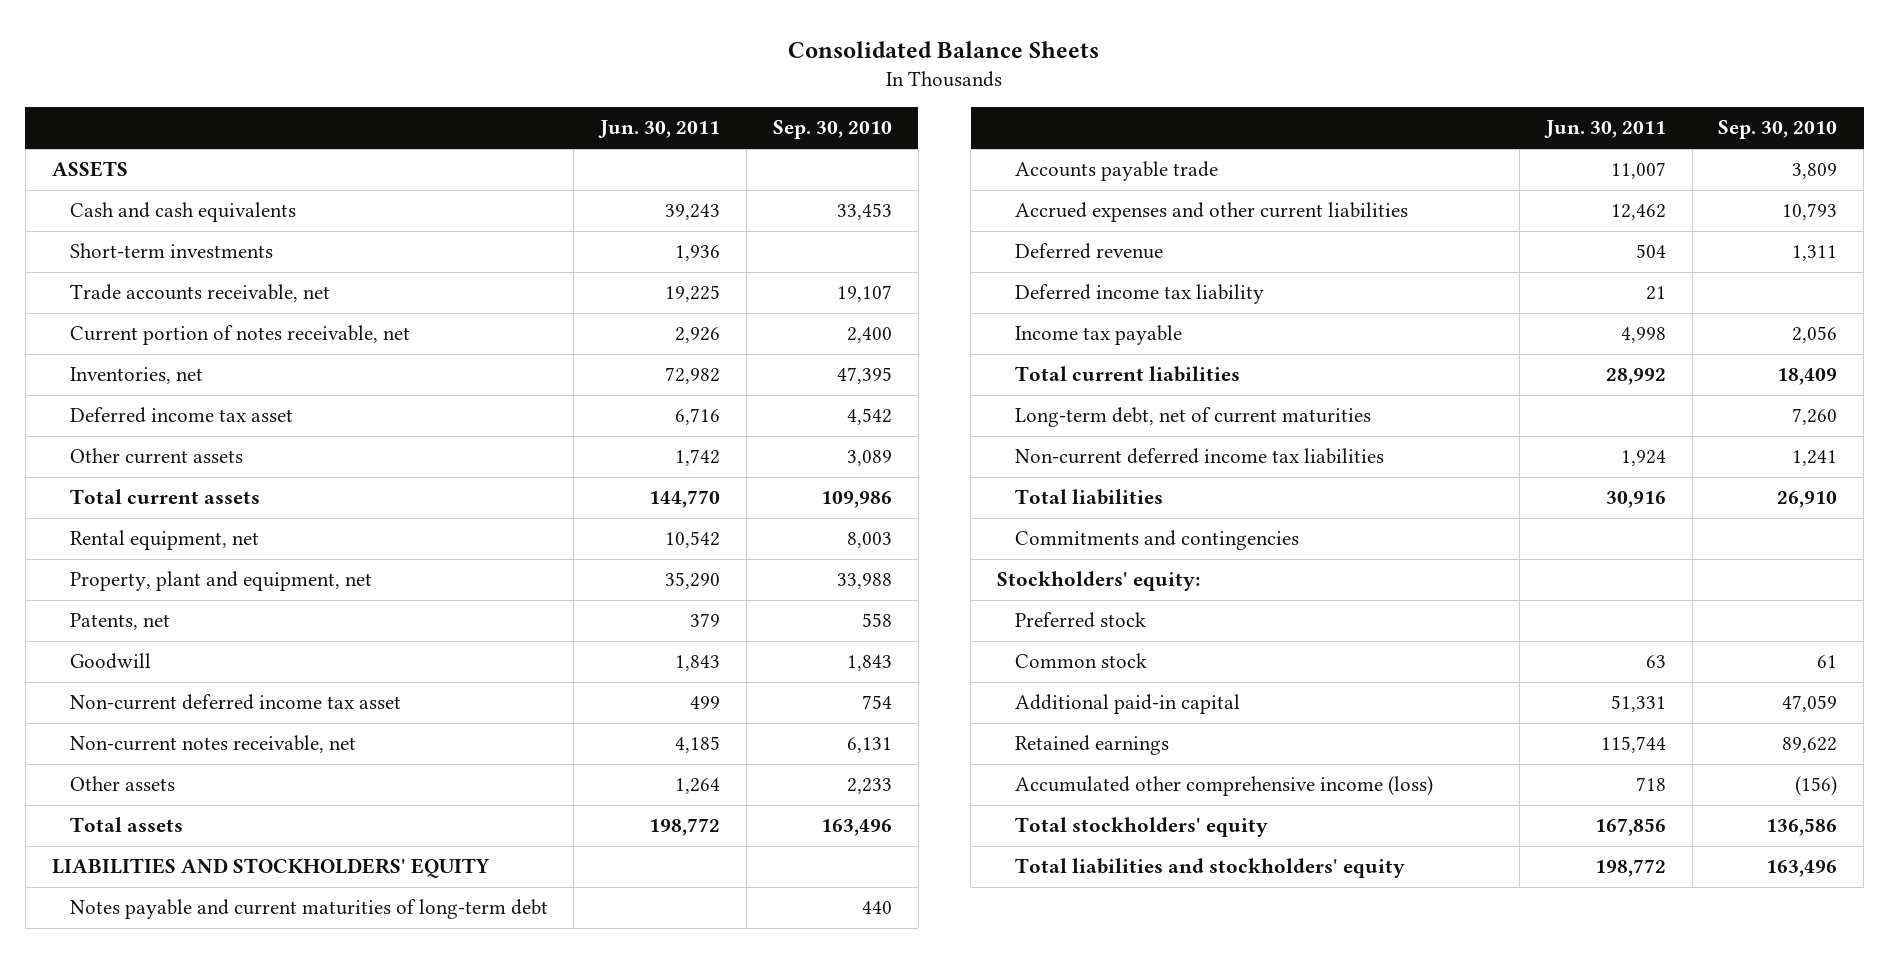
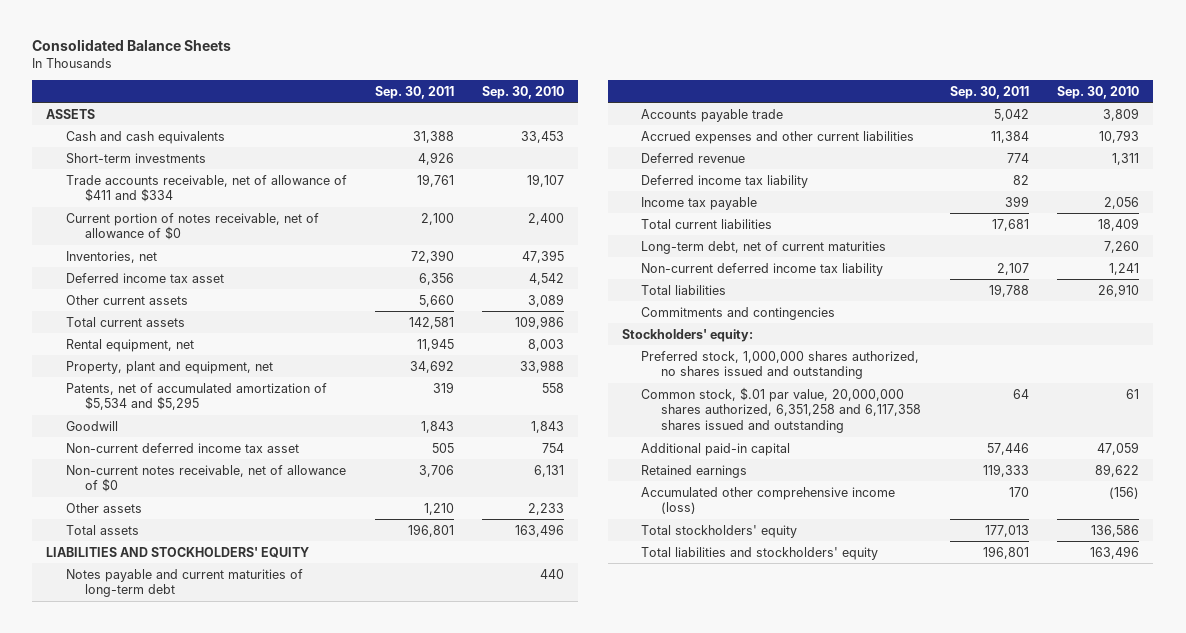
- | Jun. 30, 2011 | Sep. 30, 2010
+ | Sep. 30, 2011 | Sep. 30, 2010
- Trade accounts receivable, net | 19,225 | 19,107
- Current portion of notes receivable, net | 2,926 | 2,400
+ Trade accounts receivable, net of allowance of $411 and $334 | 19,761 | 19,107
+ Current portion of notes receivable, net of allowance of $0 | 2,100 | 2,400
- Patents, net | 379 | 558
+ Patents, net of accumulated amortization of $5,534 and $5,295 | 319 | 558
- Non-current notes receivable, net | 4,185 | 6,131
+ Non-current notes receivable, net of allowance of $0 | 3,706 | 6,131
- Non-current deferred income tax liabilities | 1,924 | 1,241
+ Non-current deferred income tax liability | 2,107 | 1,241
- Preferred stock
- Common stock | 63 | 61
+ Preferred stock, 1,000,000 shares authorized, no shares issued and outstanding
+ Common stock, $.01 par value, 20,000,000 shares authorized, 6,351,258 and 6,117,358 shares issued and outstanding | 64 | 61

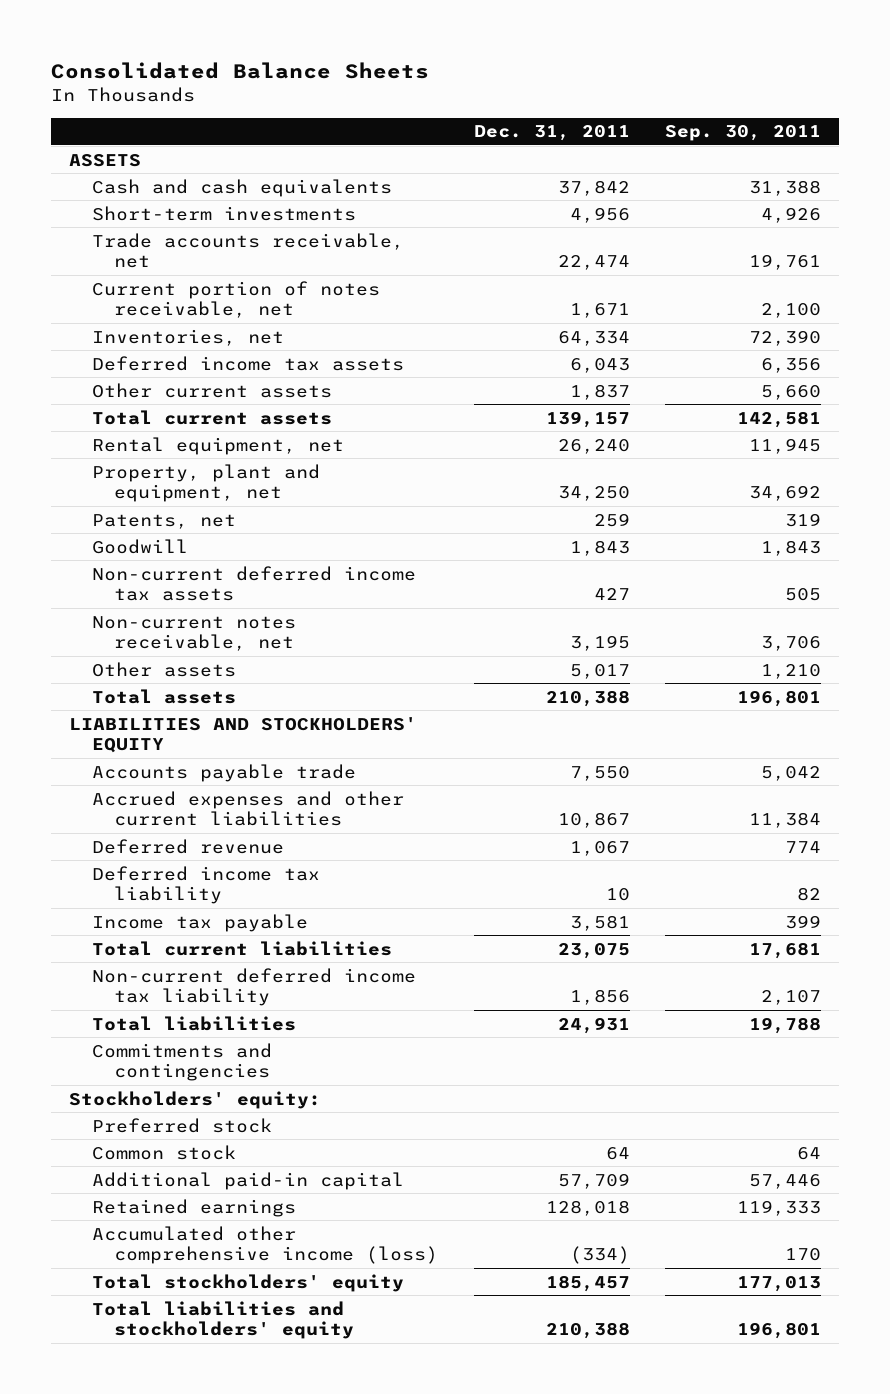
- | Sep. 30, 2011 | Sep. 30, 2010
+ | Dec. 31, 2011 | Sep. 30, 2011
- Trade accounts receivable, net of allowance of $411 and $334 | 19,761 | 19,107
- Current portion of notes receivable, net of allowance of $0 | 2,100 | 2,400
+ Trade accounts receivable, net | 22,474 | 19,761
+ Current portion of notes receivable, net | 1,671 | 2,100
- Deferred income tax asset | 6,356 | 4,542
+ Deferred income tax assets | 6,043 | 6,356
- Patents, net of accumulated amortization of $5,534 and $5,295 | 319 | 558
+ Patents, net | 259 | 319
- Non-current deferred income tax asset | 505 | 754
- Non-current notes receivable, net of allowance of $0 | 3,706 | 6,131
+ Non-current deferred income tax assets | 427 | 505
+ Non-current notes receivable, net | 3,195 | 3,706
- Notes payable and current maturities of long-term debt | | 440
- Long-term debt, net of current maturities | | 7,260
- Preferred stock, 1,000,000 shares authorized, no shares issued and outstanding
- Common stock, $.01 par value, 20,000,000 shares authorized, 6,351,258 and 6,117,358 shares issued and outstanding | 64 | 61
+ Preferred stock
+ Common stock | 64 | 64

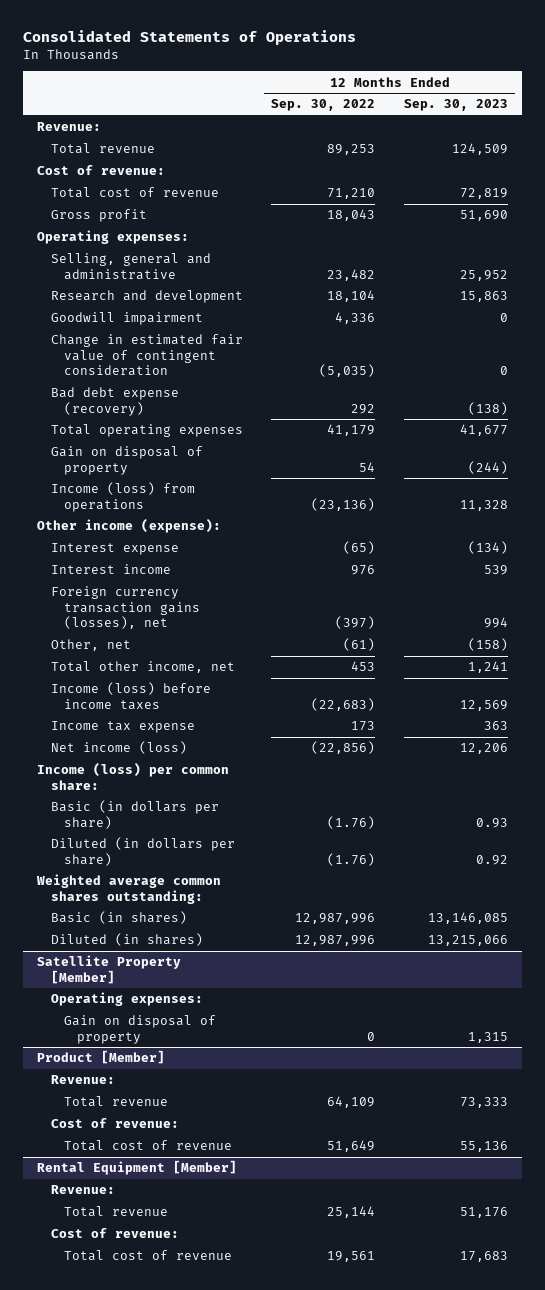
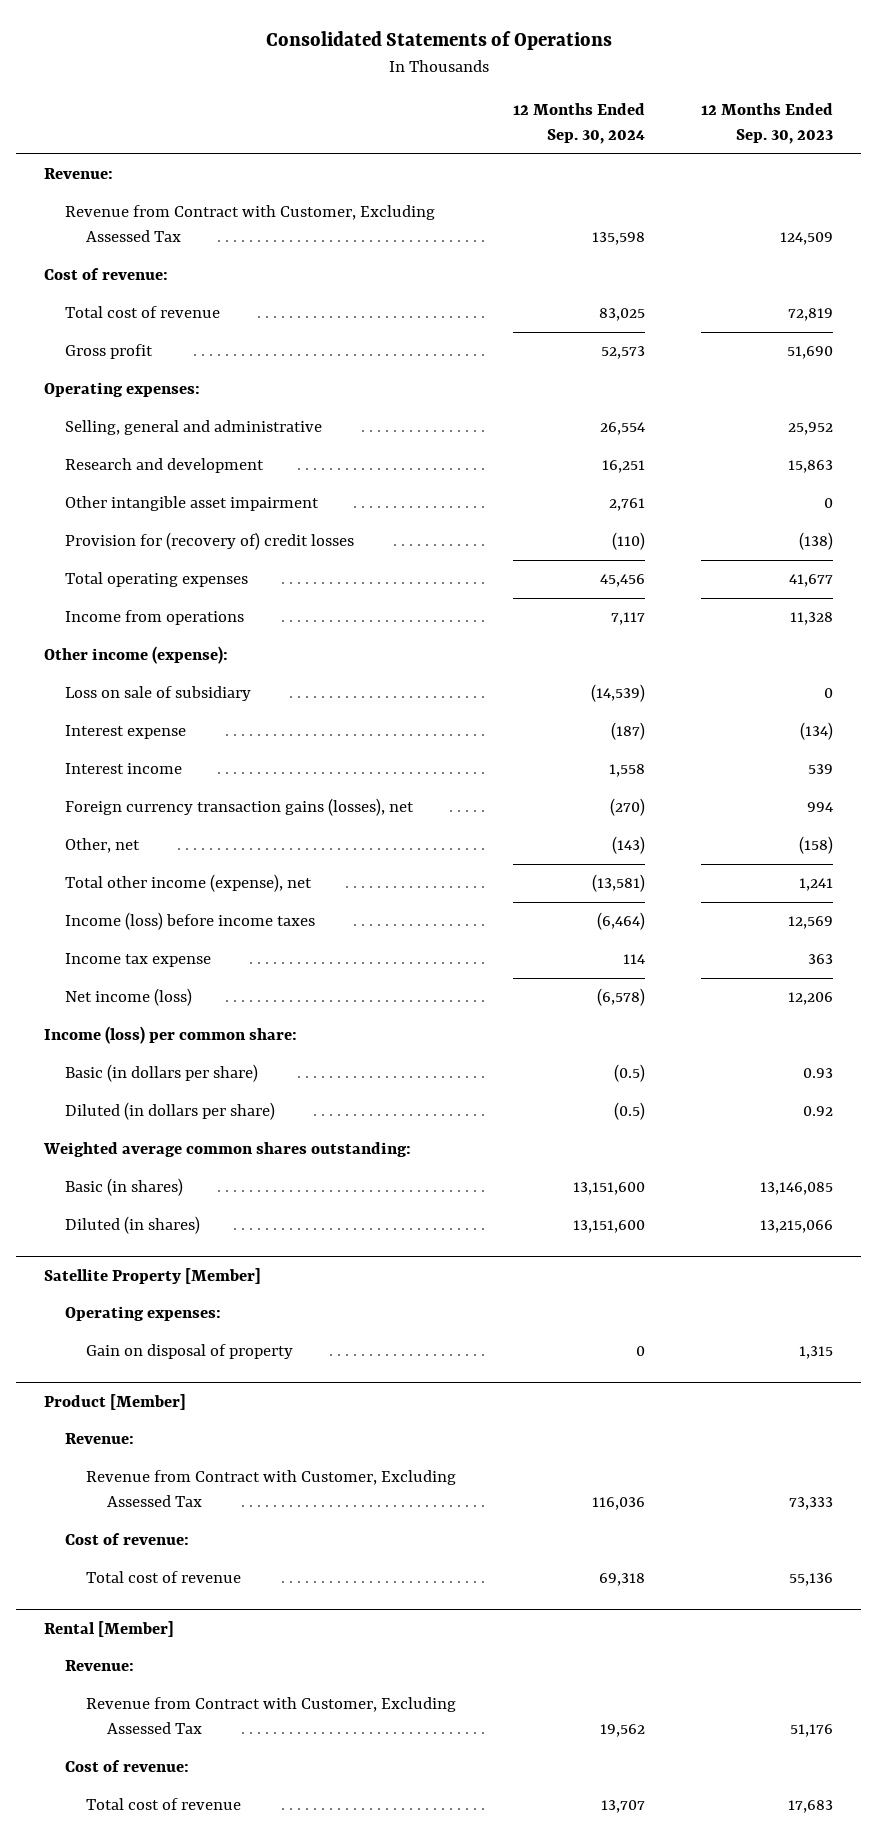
- | 12 Months Ended Sep. 30, 2022 | 12 Months Ended Sep. 30, 2023
+ | 12 Months Ended Sep. 30, 2024 | 12 Months Ended Sep. 30, 2023
- Total revenue | 89,253 | 124,509
+ Revenue from Contract with Customer, Excluding Assessed Tax | 135,598 | 124,509
- Goodwill impairment | 4,336 | 0
- Change in estimated fair value of contingent consideration | (5,035) | 0
- Bad debt expense (recovery) | 292 | (138)
+ Other intangible asset impairment | 2,761 | 0
+ Provision for (recovery of) credit losses | (110) | (138)
- Gain on disposal of property | 54 | (244)
- Income (loss) from operations | (23,136) | 11,328
+ Income from operations | 7,117 | 11,328
+ Loss on sale of subsidiary | (14,539) | 0
- Total other income, net | 453 | 1,241
+ Total other income (expense), net | (13,581) | 1,241
@ Product [Member]
- Total revenue | 64,109 | 73,333
+ Revenue from Contract with Customer, Excluding Assessed Tax | 116,036 | 73,333
- Rental Equipment [Member]
+ Rental [Member]
- Total revenue | 25,144 | 51,176
+ Revenue from Contract with Customer, Excluding Assessed Tax | 19,562 | 51,176

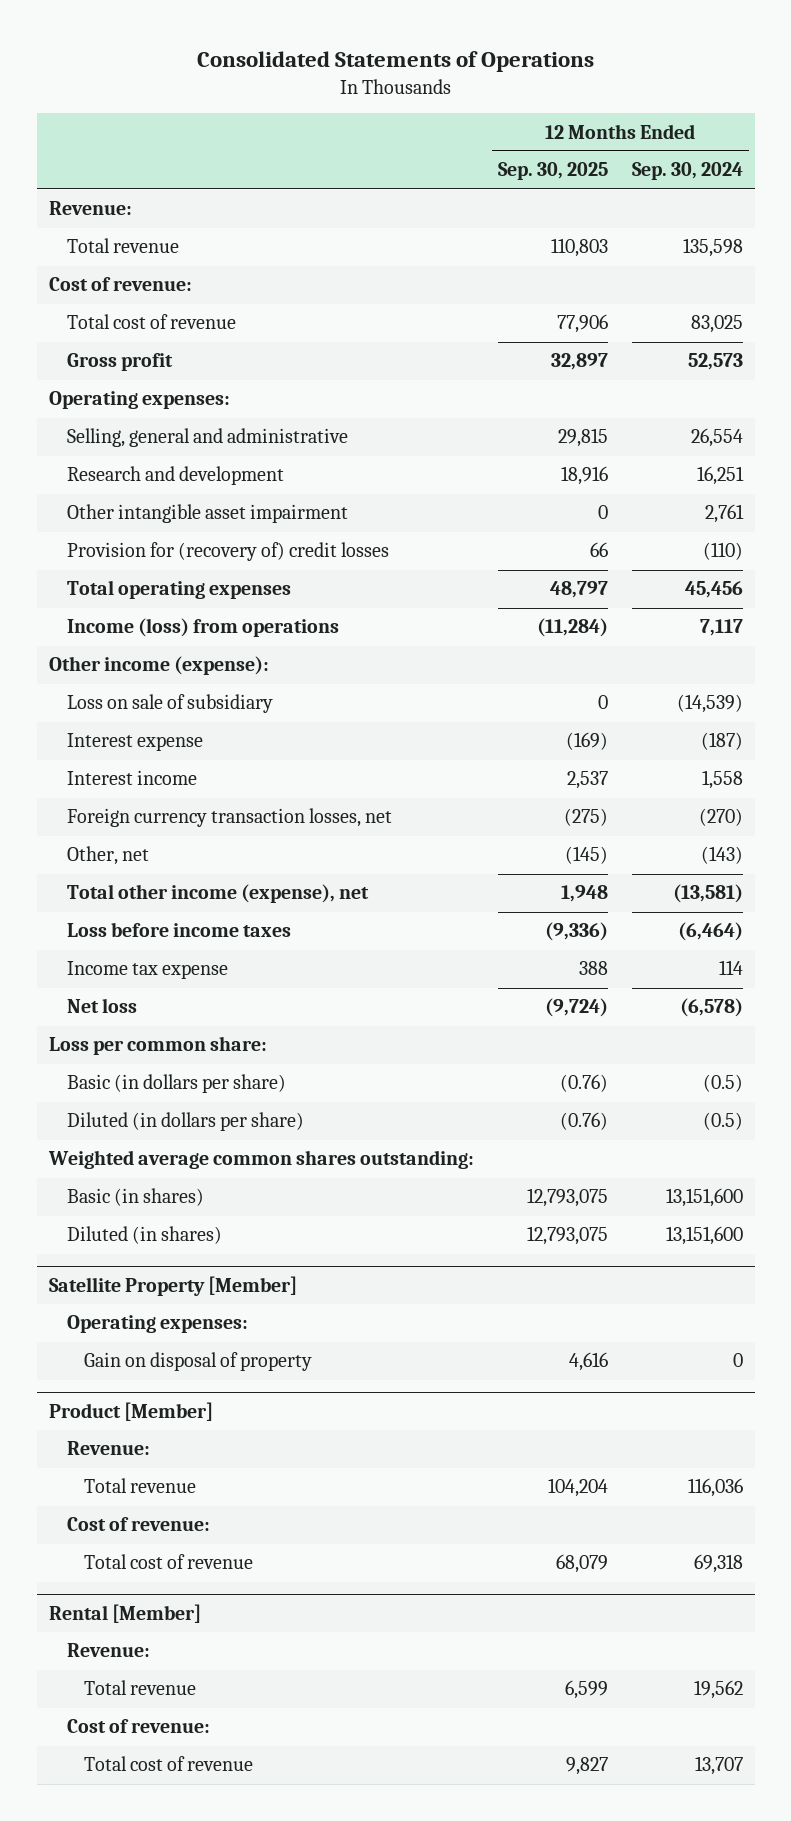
- | 12 Months Ended Sep. 30, 2024 | 12 Months Ended Sep. 30, 2023
+ | 12 Months Ended Sep. 30, 2025 | 12 Months Ended Sep. 30, 2024
- Revenue from Contract with Customer, Excluding Assessed Tax | 135,598 | 124,509
+ Total revenue | 110,803 | 135,598
- Income from operations | 7,117 | 11,328
+ Income (loss) from operations | (11,284) | 7,117
- Foreign currency transaction gains (losses), net | (270) | 994
+ Foreign currency transaction losses, net | (275) | (270)
- Income (loss) before income taxes | (6,464) | 12,569
+ Loss before income taxes | (9,336) | (6,464)
- Net income (loss) | (6,578) | 12,206
- Income (loss) per common share:
+ Net loss | (9,724) | (6,578)
+ Loss per common share:
@ Product [Member]
- Revenue from Contract with Customer, Excluding Assessed Tax | 116,036 | 73,333
+ Total revenue | 104,204 | 116,036
@ Rental [Member]
- Revenue from Contract with Customer, Excluding Assessed Tax | 19,562 | 51,176
+ Total revenue | 6,599 | 19,562

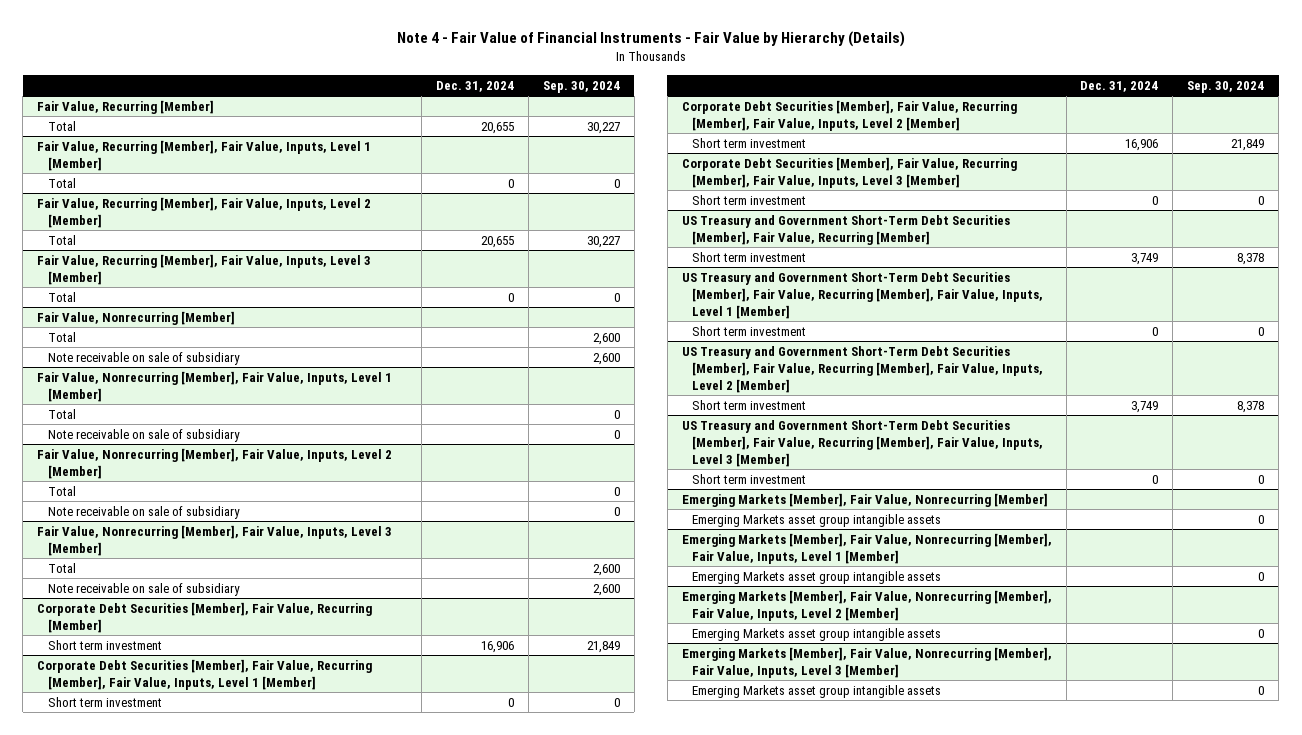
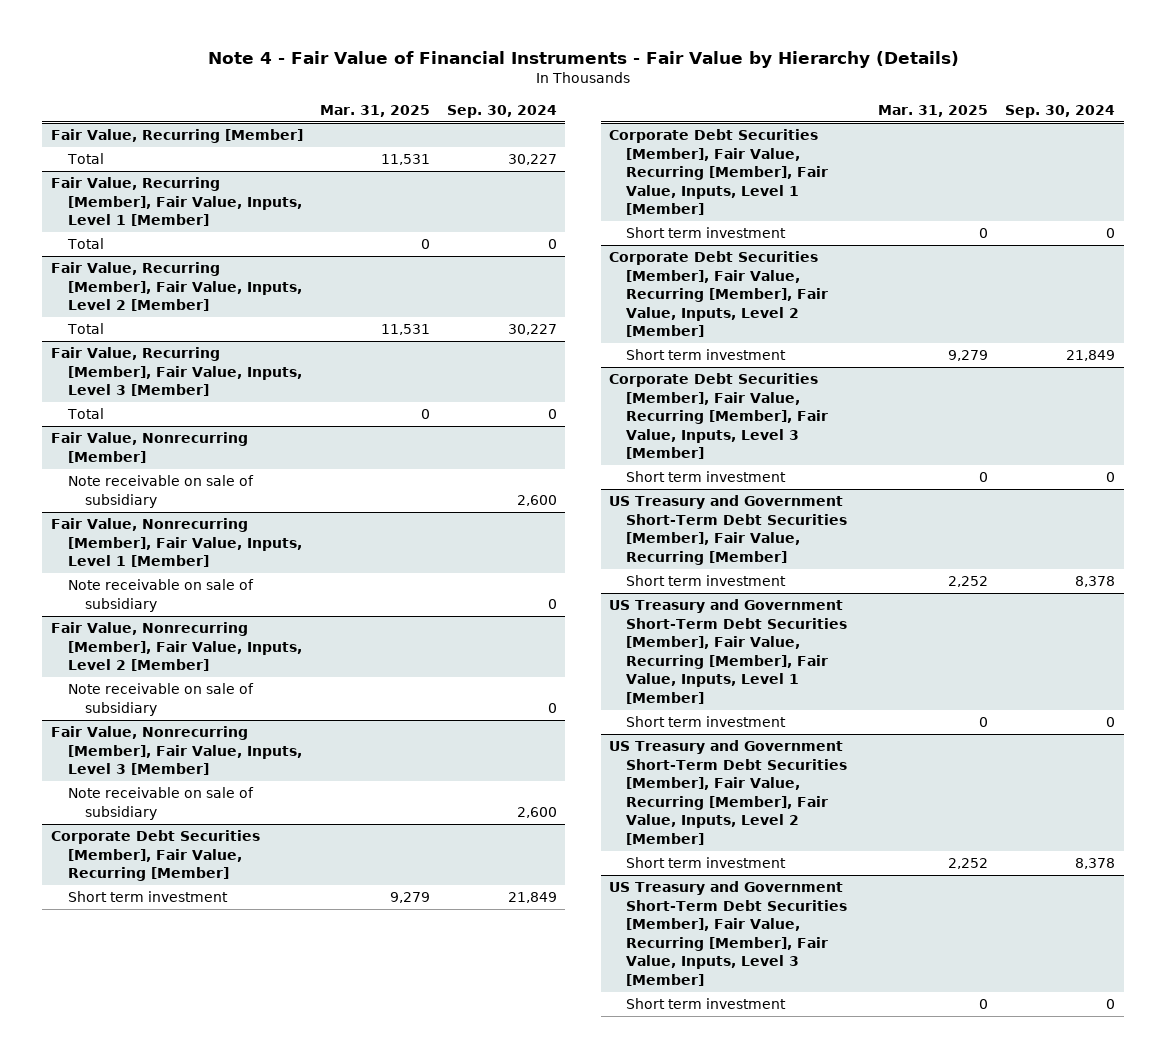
- | Dec. 31, 2024 | Sep. 30, 2024
+ | Mar. 31, 2025 | Sep. 30, 2024
@ Fair Value, Nonrecurring [Member]
- Total | | 2,600
@ Fair Value, Nonrecurring [Member], Fair Value, Inputs, Level 1 [Member]
- Total | | 0
@ Fair Value, Nonrecurring [Member], Fair Value, Inputs, Level 2 [Member]
- Total | | 0
@ Fair Value, Nonrecurring [Member], Fair Value, Inputs, Level 3 [Member]
- Total | | 2,600
- Emerging Markets [Member], Fair Value, Nonrecurring [Member]
- Emerging Markets asset group intangible assets | | 0
- Emerging Markets [Member], Fair Value, Nonrecurring [Member], Fair Value, Inputs, Level 1 [Member]
- Emerging Markets asset group intangible assets | | 0
- Emerging Markets [Member], Fair Value, Nonrecurring [Member], Fair Value, Inputs, Level 2 [Member]
- Emerging Markets asset group intangible assets | | 0
- Emerging Markets [Member], Fair Value, Nonrecurring [Member], Fair Value, Inputs, Level 3 [Member]
- Emerging Markets asset group intangible assets | | 0

